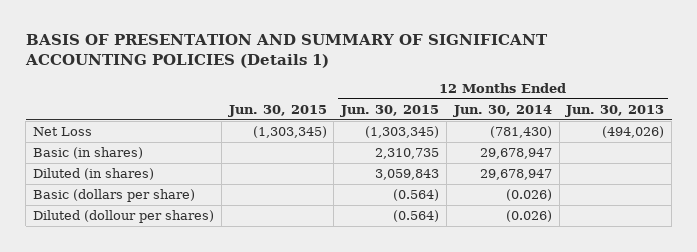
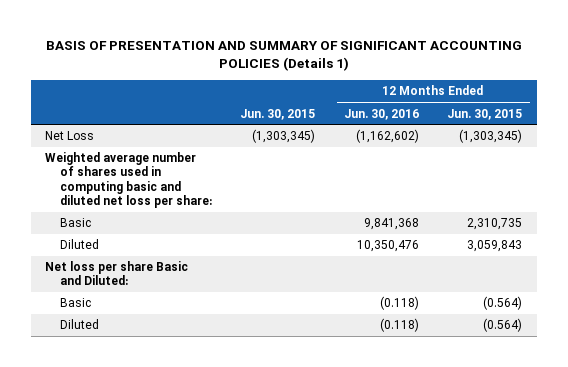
- | Jun. 30, 2015 | 12 Months Ended Jun. 30, 2015 | 12 Months Ended Jun. 30, 2014 | 12 Months Ended Jun. 30, 2013
+ | Jun. 30, 2015 | 12 Months Ended Jun. 30, 2016 | 12 Months Ended Jun. 30, 2015
- Basic (in shares) | | 2,310,735 | 29,678,947 |
- Diluted (in shares) | | 3,059,843 | 29,678,947 |
- Basic (dollars per share) | | (0.564) | (0.026) |
- Diluted (dollour per shares) | | (0.564) | (0.026) |
+ Weighted average number of shares used in computing basic and diluted net loss per share:
+ Basic | | 9,841,368 | 2,310,735
+ Diluted | | 10,350,476 | 3,059,843
+ Net loss per share Basic and Diluted:
+ Basic | | (0.118) | (0.564)
+ Diluted | | (0.118) | (0.564)

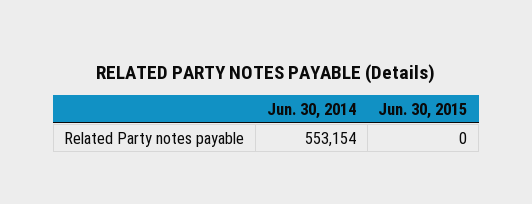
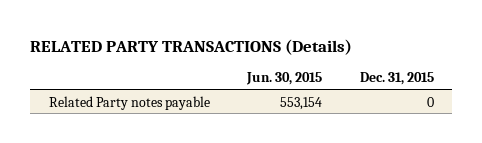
- RELATED PARTY NOTES PAYABLE (Details)
+ RELATED PARTY TRANSACTIONS (Details)
- | Jun. 30, 2014 | Jun. 30, 2015
+ | Jun. 30, 2015 | Dec. 31, 2015
- Related Party notes payable | 553,154 | 0
+ Related Party notes payable | 553,154 | 0

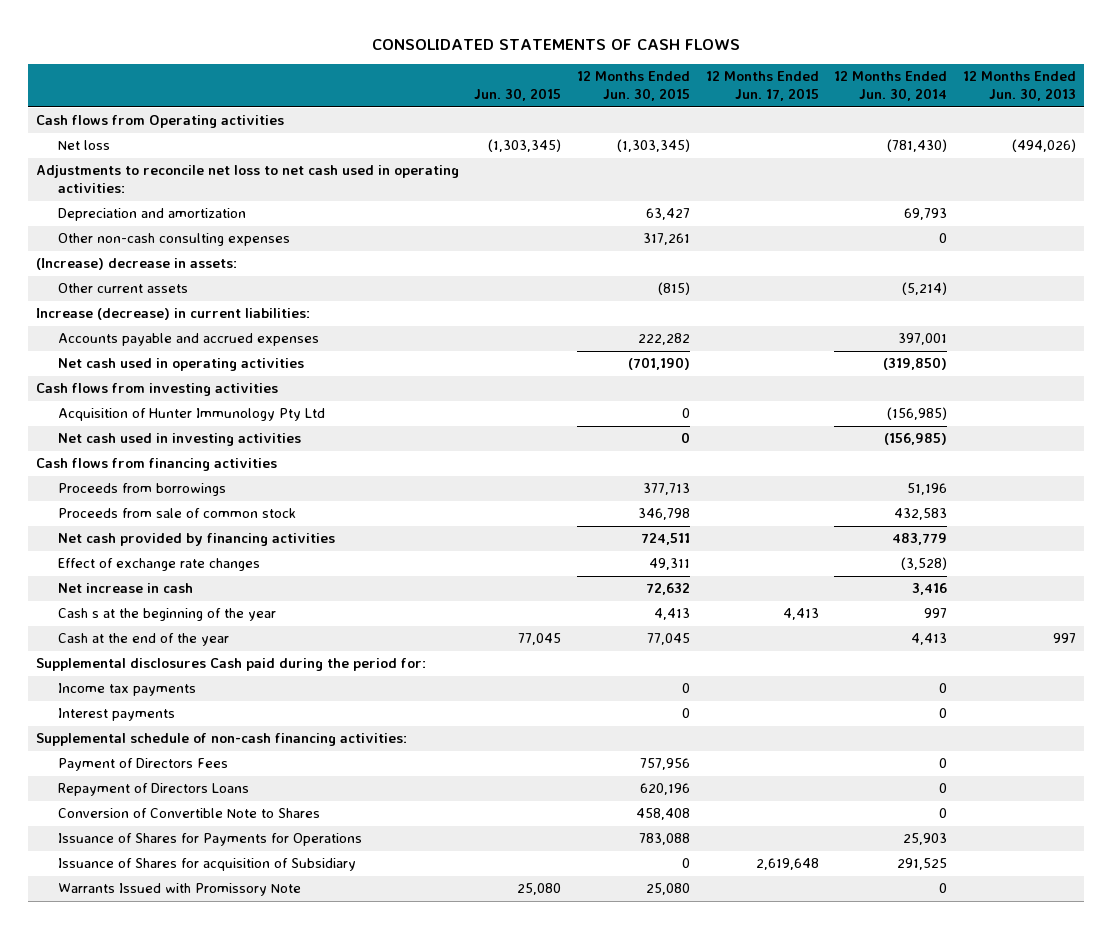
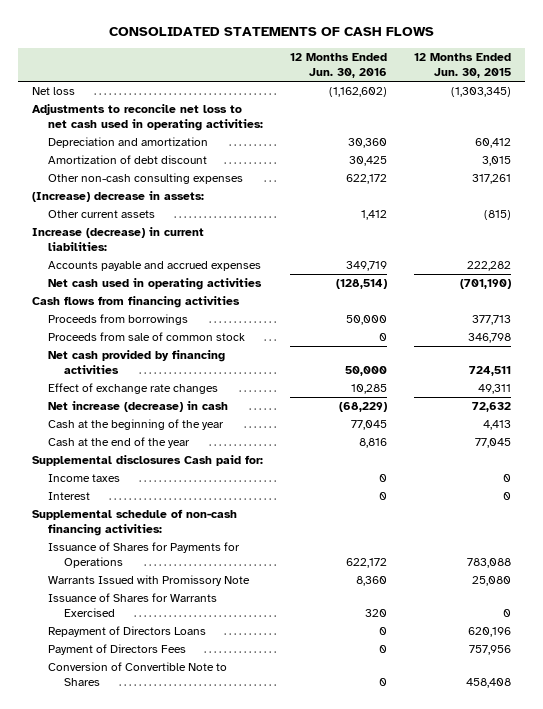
- | Jun. 30, 2015 | 12 Months Ended Jun. 30, 2015 | 12 Months Ended Jun. 17, 2015 | 12 Months Ended Jun. 30, 2014 | 12 Months Ended Jun. 30, 2013
+ | 12 Months Ended Jun. 30, 2016 | 12 Months Ended Jun. 30, 2015
- Cash flows from Operating activities
- Depreciation and amortization | | 63,427 | | 69,793 |
+ Depreciation and amortization | 30,360 | 60,412
+ Amortization of debt discount | 30,425 | 3,015
- Cash flows from investing activities
- Acquisition of Hunter Immunology Pty Ltd | | 0 | | (156,985) |
- Net cash used in investing activities | | 0 | | (156,985) |
- Net increase in cash | | 72,632 | | 3,416 |
- Cash s at the beginning of the year | | 4,413 | 4,413 | 997 |
+ Net increase (decrease) in cash | (68,229) | 72,632
+ Cash at the beginning of the year | 77,045 | 4,413
- Supplemental disclosures Cash paid during the period for:
- Income tax payments | | 0 | | 0 |
- Interest payments | | 0 | | 0 |
+ Supplemental disclosures Cash paid for:
+ Income taxes | 0 | 0
+ Interest | 0 | 0
- Issuance of Shares for acquisition of Subsidiary | | 0 | 2,619,648 | 291,525 |
+ Issuance of Shares for Warrants Exercised | 320 | 0
moved down: Repayment of Directors Loans | 0 | 620,196
moved down: Payment of Directors Fees | 0 | 757,956
moved down: Conversion of Convertible Note to Shares | 0 | 458,408

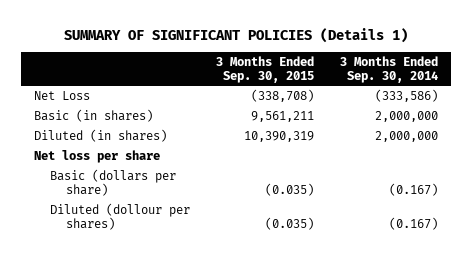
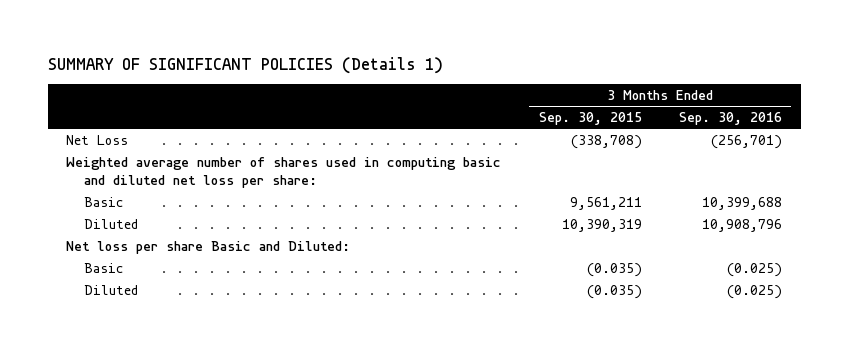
- | 3 Months Ended Sep. 30, 2015 | 3 Months Ended Sep. 30, 2014
+ | 3 Months Ended Sep. 30, 2015 | 3 Months Ended Sep. 30, 2016
- Basic (in shares) | 9,561,211 | 2,000,000
- Diluted (in shares) | 10,390,319 | 2,000,000
- Net loss per share
- Basic (dollars per share) | (0.035) | (0.167)
- Diluted (dollour per shares) | (0.035) | (0.167)
+ Weighted average number of shares used in computing basic and diluted net loss per share:
+ Basic | 9,561,211 | 10,399,688
+ Diluted | 10,390,319 | 10,908,796
+ Net loss per share Basic and Diluted:
+ Basic | (0.035) | (0.025)
+ Diluted | (0.035) | (0.025)

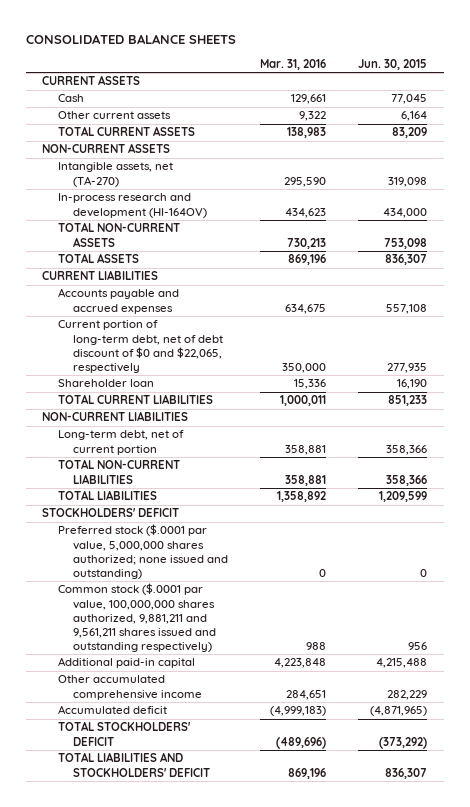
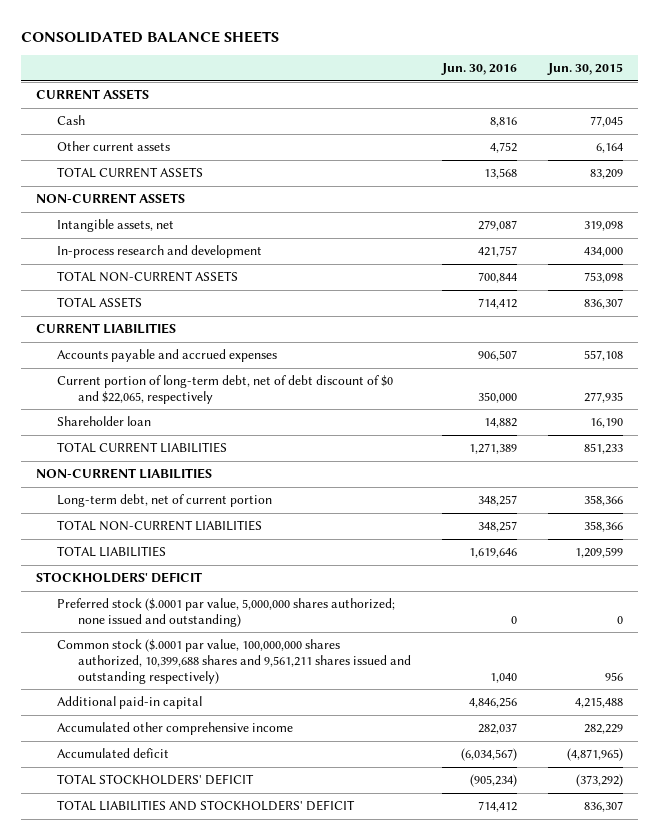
- | Mar. 31, 2016 | Jun. 30, 2015
+ | Jun. 30, 2016 | Jun. 30, 2015
- Intangible assets, net (TA-270) | 295,590 | 319,098
- In-process research and development (HI-164OV) | 434,623 | 434,000
+ Intangible assets, net | 279,087 | 319,098
+ In-process research and development | 421,757 | 434,000
- Common stock ($.0001 par value, 100,000,000 shares authorized, 9,881,211 and 9,561,211 shares issued and outstanding respectively) | 988 | 956
+ Common stock ($.0001 par value, 100,000,000 shares authorized, 10,399,688 shares and 9,561,211 shares issued and outstanding respectively) | 1,040 | 956
- Other accumulated comprehensive income | 284,651 | 282,229
+ Accumulated other comprehensive income | 282,037 | 282,229

